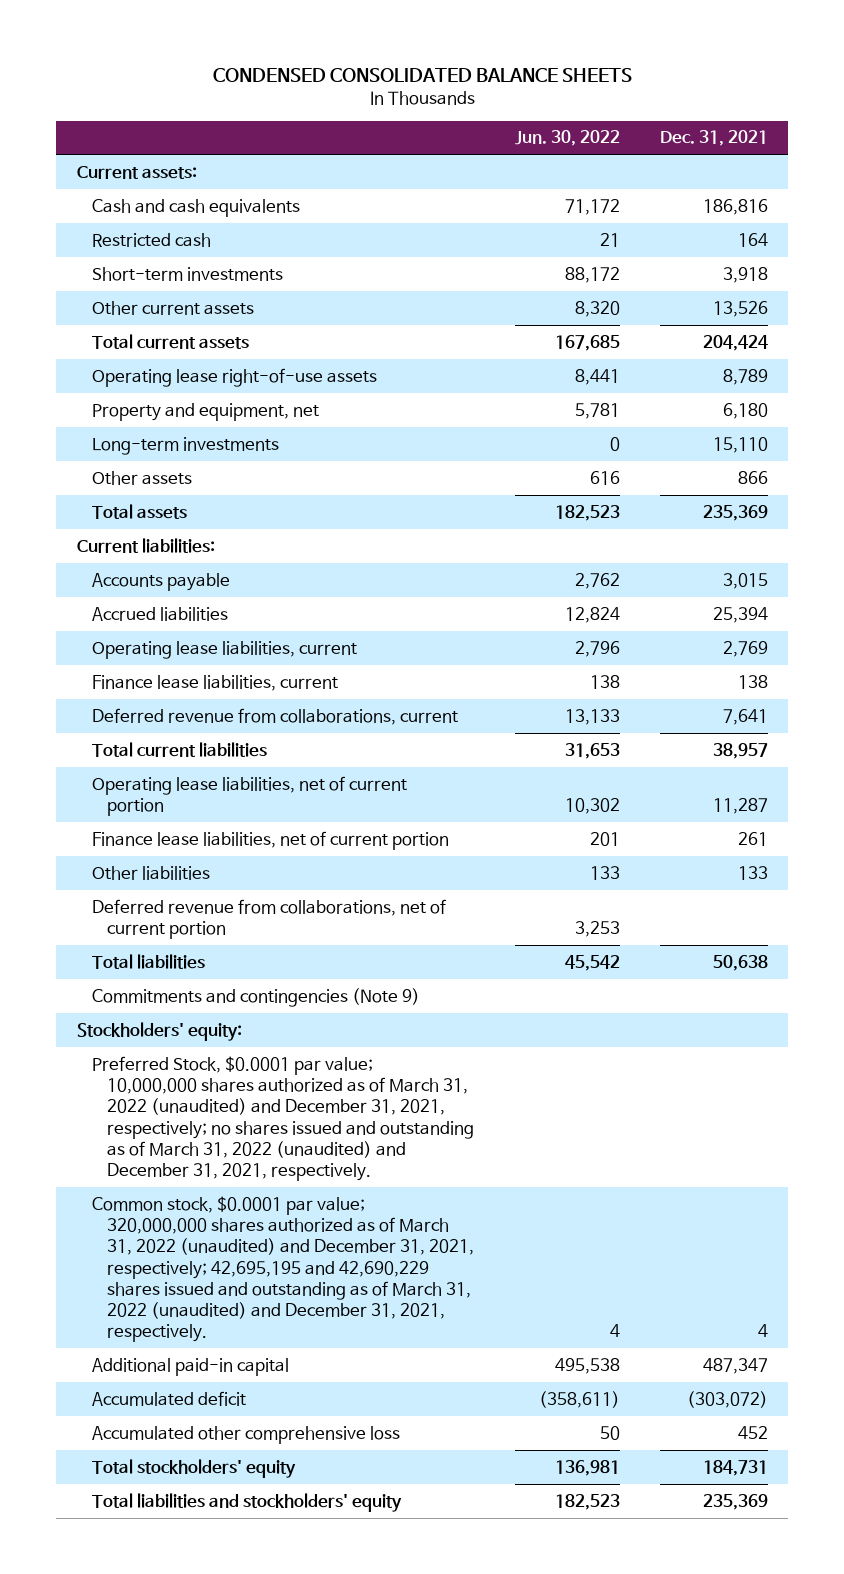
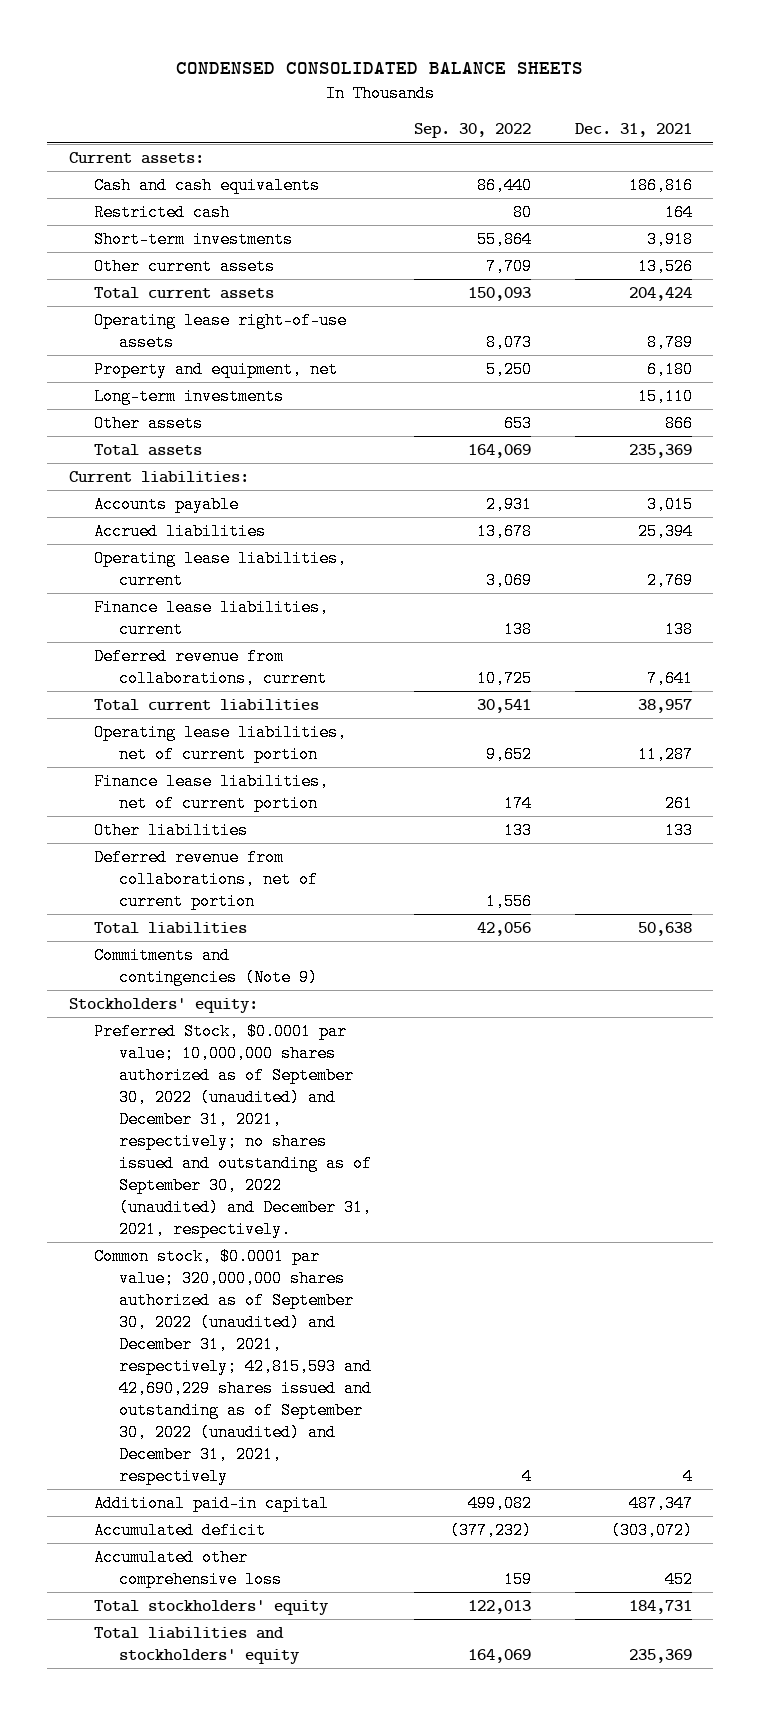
- | Jun. 30, 2022 | Dec. 31, 2021
+ | Sep. 30, 2022 | Dec. 31, 2021
- Preferred Stock, $0.0001 par value; 10,000,000 shares authorized as of March 31, 2022 (unaudited) and December 31, 2021, respectively; no shares issued and outstanding as of March 31, 2022 (unaudited) and December 31, 2021, respectively.
- Common stock, $0.0001 par value; 320,000,000 shares authorized as of March 31, 2022 (unaudited) and December 31, 2021, respectively; 42,695,195 and 42,690,229 shares issued and outstanding as of March 31, 2022 (unaudited) and December 31, 2021, respectively. | 4 | 4
+ Preferred Stock, $0.0001 par value; 10,000,000 shares authorized as of September 30, 2022 (unaudited) and December 31, 2021, respectively; no shares issued and outstanding as of September 30, 2022 (unaudited) and December 31, 2021, respectively.
+ Common stock, $0.0001 par value; 320,000,000 shares authorized as of September 30, 2022 (unaudited) and December 31, 2021, respectively; 42,815,593 and 42,690,229 shares issued and outstanding as of September 30, 2022 (unaudited) and December 31, 2021, respectively | 4 | 4

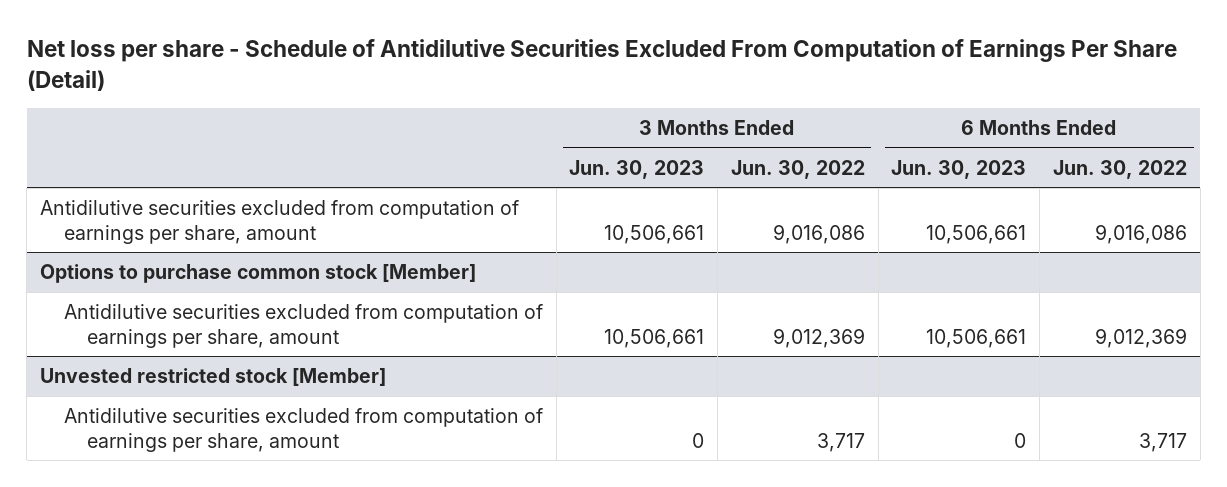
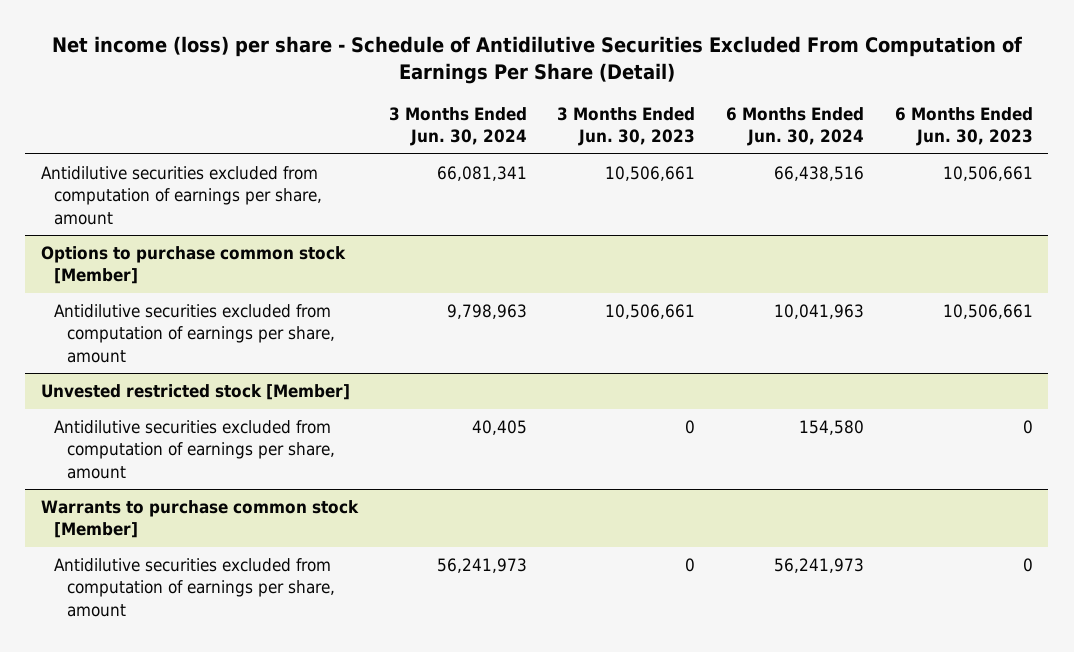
- Net loss per share - Schedule of Antidilutive Securities Excluded From Computation of Earnings Per Share (Detail)
+ Net income (loss) per share - Schedule of Antidilutive Securities Excluded From Computation of Earnings Per Share (Detail)
- | 3 Months Ended Jun. 30, 2023 | 3 Months Ended Jun. 30, 2022 | 6 Months Ended Jun. 30, 2023 | 6 Months Ended Jun. 30, 2022
+ | 3 Months Ended Jun. 30, 2024 | 3 Months Ended Jun. 30, 2023 | 6 Months Ended Jun. 30, 2024 | 6 Months Ended Jun. 30, 2023
+ Warrants to purchase common stock [Member]
+ Antidilutive securities excluded from computation of earnings per share, amount | 56,241,973 | 0 | 56,241,973 | 0

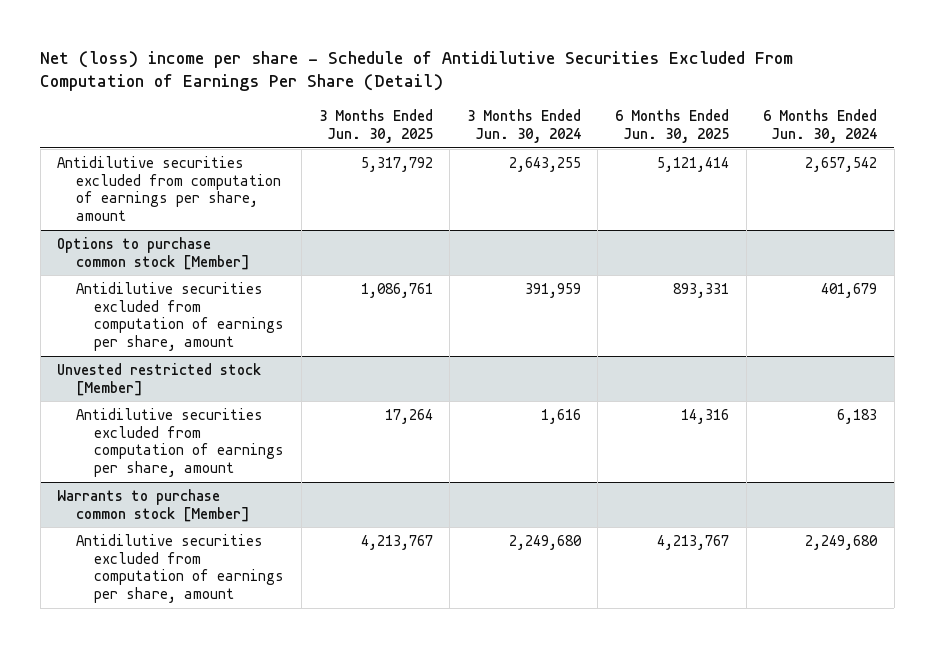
- Net income (loss) per share - Schedule of Antidilutive Securities Excluded From Computation of Earnings Per Share (Detail)
+ Net (loss) income per share - Schedule of Antidilutive Securities Excluded From Computation of Earnings Per Share (Detail)
- | 3 Months Ended Jun. 30, 2024 | 3 Months Ended Jun. 30, 2023 | 6 Months Ended Jun. 30, 2024 | 6 Months Ended Jun. 30, 2023
+ | 3 Months Ended Jun. 30, 2025 | 3 Months Ended Jun. 30, 2024 | 6 Months Ended Jun. 30, 2025 | 6 Months Ended Jun. 30, 2024
- Antidilutive securities excluded from computation of earnings per share, amount | 66,081,341 | 10,506,661 | 66,438,516 | 10,506,661
+ Antidilutive securities excluded from computation of earnings per share, amount | 5,317,792 | 2,643,255 | 5,121,414 | 2,657,542
@ Options to purchase common stock [Member]
- Antidilutive securities excluded from computation of earnings per share, amount | 9,798,963 | 10,506,661 | 10,041,963 | 10,506,661
+ Antidilutive securities excluded from computation of earnings per share, amount | 1,086,761 | 391,959 | 893,331 | 401,679
@ Unvested restricted stock [Member]
- Antidilutive securities excluded from computation of earnings per share, amount | 40,405 | 0 | 154,580 | 0
+ Antidilutive securities excluded from computation of earnings per share, amount | 17,264 | 1,616 | 14,316 | 6,183
@ Warrants to purchase common stock [Member]
- Antidilutive securities excluded from computation of earnings per share, amount | 56,241,973 | 0 | 56,241,973 | 0
+ Antidilutive securities excluded from computation of earnings per share, amount | 4,213,767 | 2,249,680 | 4,213,767 | 2,249,680

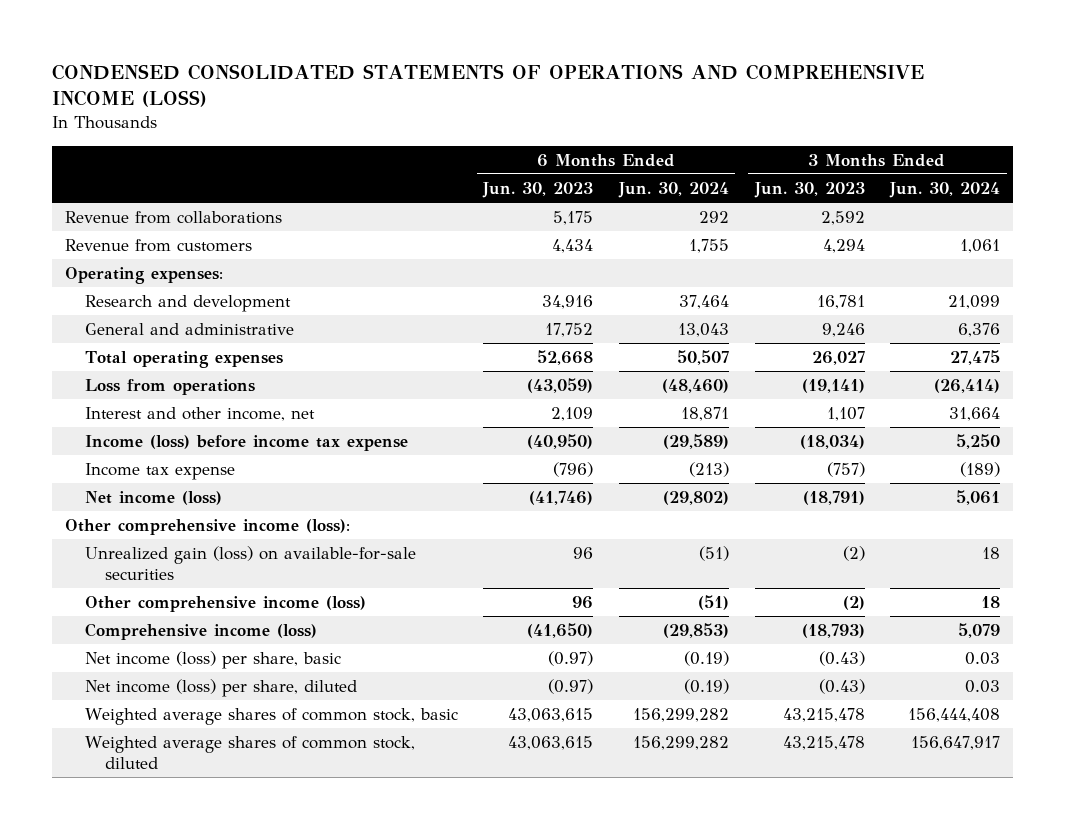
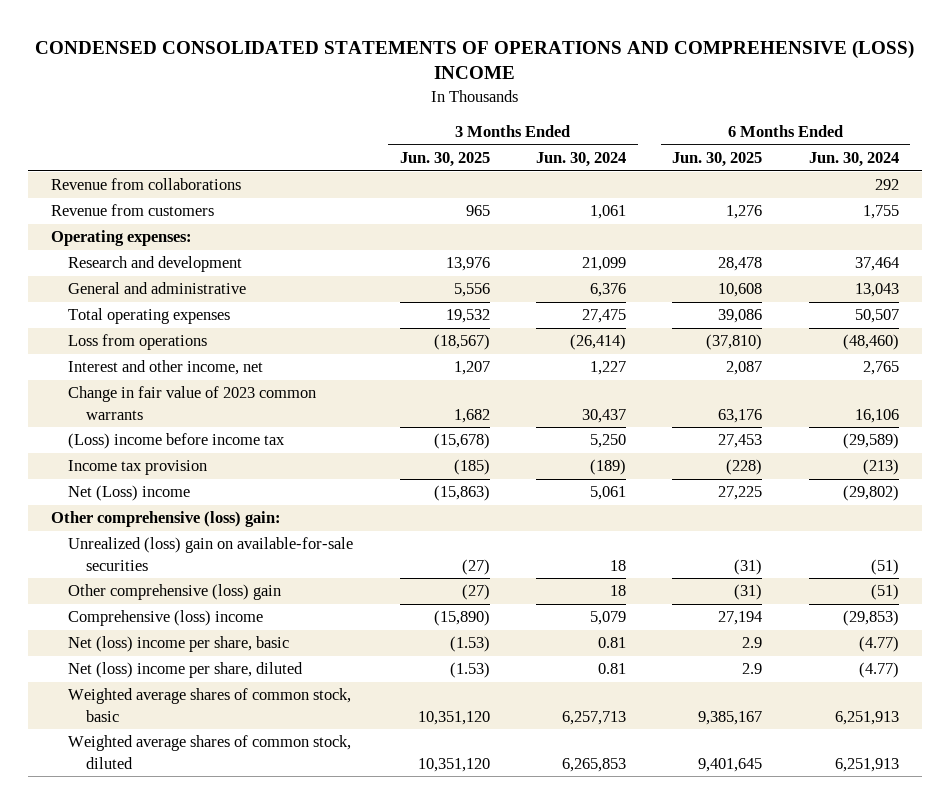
- CONDENSED CONSOLIDATED STATEMENTS OF OPERATIONS AND COMPREHENSIVE INCOME (LOSS)
+ CONDENSED CONSOLIDATED STATEMENTS OF OPERATIONS AND COMPREHENSIVE (LOSS) INCOME
- | 6 Months Ended Jun. 30, 2023 | 6 Months Ended Jun. 30, 2024 | 3 Months Ended Jun. 30, 2023 | 3 Months Ended Jun. 30, 2024
+ | 3 Months Ended Jun. 30, 2025 | 3 Months Ended Jun. 30, 2024 | 6 Months Ended Jun. 30, 2025 | 6 Months Ended Jun. 30, 2024
- Interest and other income, net | 2,109 | 18,871 | 1,107 | 31,664
- Income (loss) before income tax expense | (40,950) | (29,589) | (18,034) | 5,250
- Income tax expense | (796) | (213) | (757) | (189)
- Net income (loss) | (41,746) | (29,802) | (18,791) | 5,061
- Other comprehensive income (loss):
- Unrealized gain (loss) on available-for-sale securities | 96 | (51) | (2) | 18
- Other comprehensive income (loss) | 96 | (51) | (2) | 18
- Comprehensive income (loss) | (41,650) | (29,853) | (18,793) | 5,079
- Net income (loss) per share, basic | (0.97) | (0.19) | (0.43) | 0.03
- Net income (loss) per share, diluted | (0.97) | (0.19) | (0.43) | 0.03
- Weighted average shares of common stock, basic | 43,063,615 | 156,299,282 | 43,215,478 | 156,444,408
- Weighted average shares of common stock, diluted | 43,063,615 | 156,299,282 | 43,215,478 | 156,647,917
+ Interest and other income, net | 1,207 | 1,227 | 2,087 | 2,765
+ Change in fair value of 2023 common warrants | 1,682 | 30,437 | 63,176 | 16,106
+ (Loss) income before income tax | (15,678) | 5,250 | 27,453 | (29,589)
+ Income tax provision | (185) | (189) | (228) | (213)
+ Net (Loss) income | (15,863) | 5,061 | 27,225 | (29,802)
+ Other comprehensive (loss) gain:
+ Unrealized (loss) gain on available-for-sale securities | (27) | 18 | (31) | (51)
+ Other comprehensive (loss) gain | (27) | 18 | (31) | (51)
+ Comprehensive (loss) income | (15,890) | 5,079 | 27,194 | (29,853)
+ Net (loss) income per share, basic | (1.53) | 0.81 | 2.9 | (4.77)
+ Net (loss) income per share, diluted | (1.53) | 0.81 | 2.9 | (4.77)
+ Weighted average shares of common stock, basic | 10,351,120 | 6,257,713 | 9,385,167 | 6,251,913
+ Weighted average shares of common stock, diluted | 10,351,120 | 6,265,853 | 9,401,645 | 6,251,913

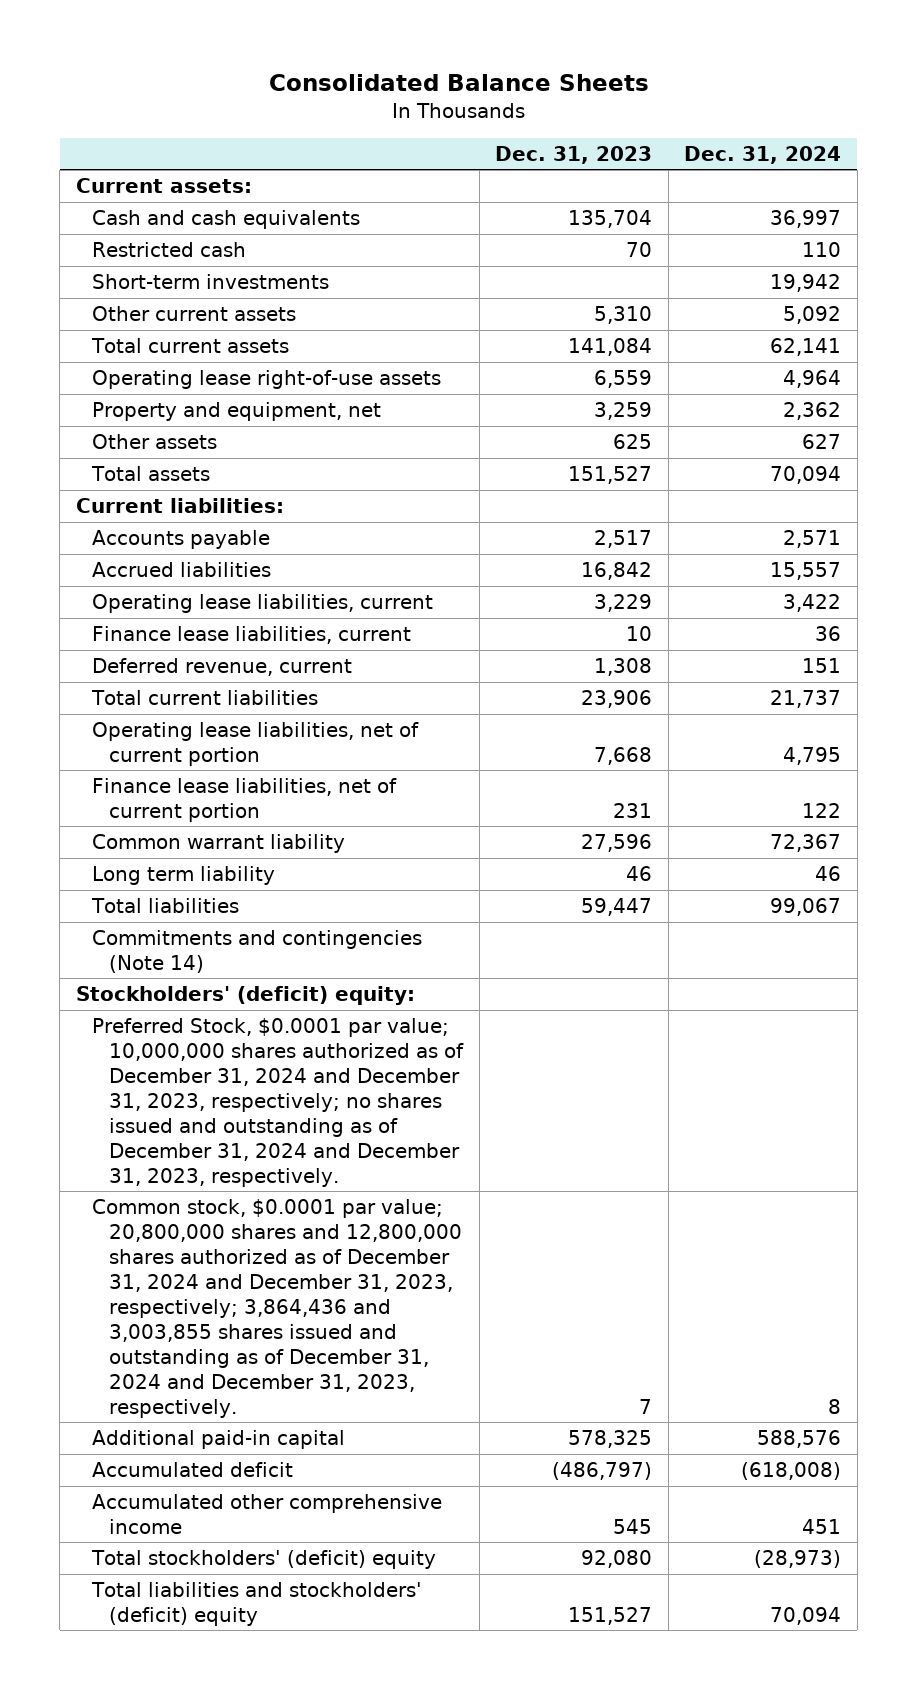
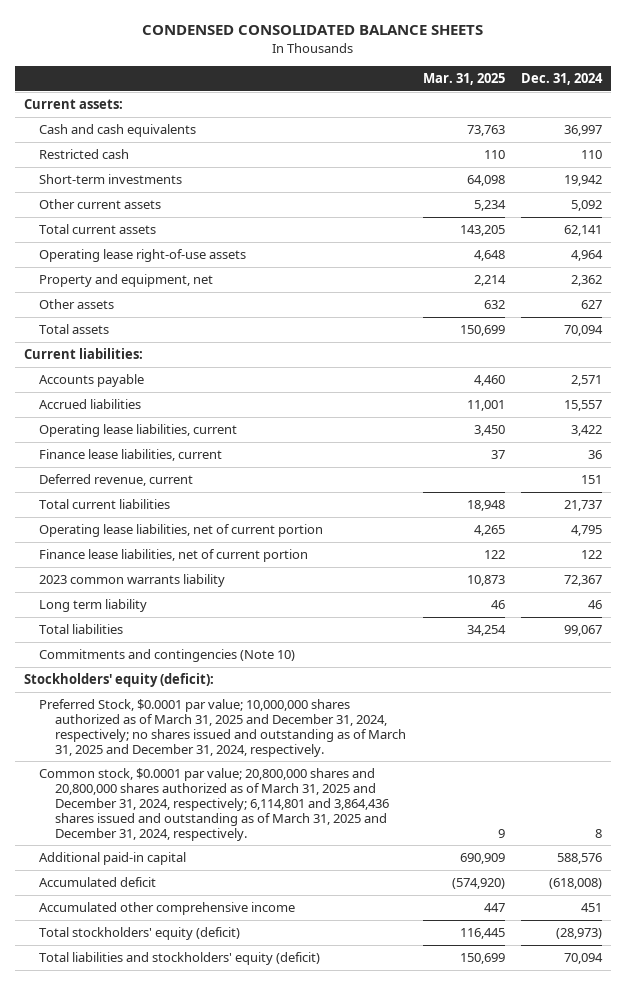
- Consolidated Balance Sheets
+ CONDENSED CONSOLIDATED BALANCE SHEETS
- | Dec. 31, 2023 | Dec. 31, 2024
+ | Mar. 31, 2025 | Dec. 31, 2024
- Common warrant liability | 27,596 | 72,367
+ 2023 common warrants liability | 10,873 | 72,367
- Commitments and contingencies (Note 14)
- Stockholders' (deficit) equity:
- Preferred Stock, $0.0001 par value; 10,000,000 shares authorized as of December 31, 2024 and December 31, 2023, respectively; no shares issued and outstanding as of December 31, 2024 and December 31, 2023, respectively.
- Common stock, $0.0001 par value; 20,800,000 shares and 12,800,000 shares authorized as of December 31, 2024 and December 31, 2023, respectively; 3,864,436 and 3,003,855 shares issued and outstanding as of December 31, 2024 and December 31, 2023, respectively. | 7 | 8
+ Commitments and contingencies (Note 10)
+ Stockholders' equity (deficit):
+ Preferred Stock, $0.0001 par value; 10,000,000 shares authorized as of March 31, 2025 and December 31, 2024, respectively; no shares issued and outstanding as of March 31, 2025 and December 31, 2024, respectively.
+ Common stock, $0.0001 par value; 20,800,000 shares and 20,800,000 shares authorized as of March 31, 2025 and December 31, 2024, respectively; 6,114,801 and 3,864,436 shares issued and outstanding as of March 31, 2025 and December 31, 2024, respectively. | 9 | 8
- Total stockholders' (deficit) equity | 92,080 | (28,973)
- Total liabilities and stockholders' (deficit) equity | 151,527 | 70,094
+ Total stockholders' equity (deficit) | 116,445 | (28,973)
+ Total liabilities and stockholders' equity (deficit) | 150,699 | 70,094

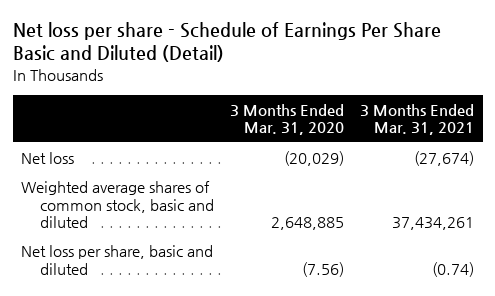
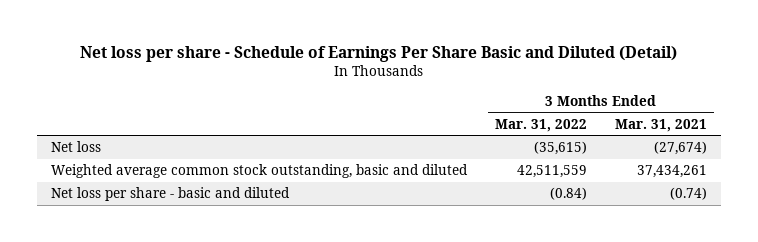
- | 3 Months Ended Mar. 31, 2020 | 3 Months Ended Mar. 31, 2021
+ | 3 Months Ended Mar. 31, 2022 | 3 Months Ended Mar. 31, 2021
- Weighted average shares of common stock, basic and diluted | 2,648,885 | 37,434,261
- Net loss per share, basic and diluted | (7.56) | (0.74)
+ Weighted average common stock outstanding, basic and diluted | 42,511,559 | 37,434,261
+ Net loss per share - basic and diluted | (0.84) | (0.74)

